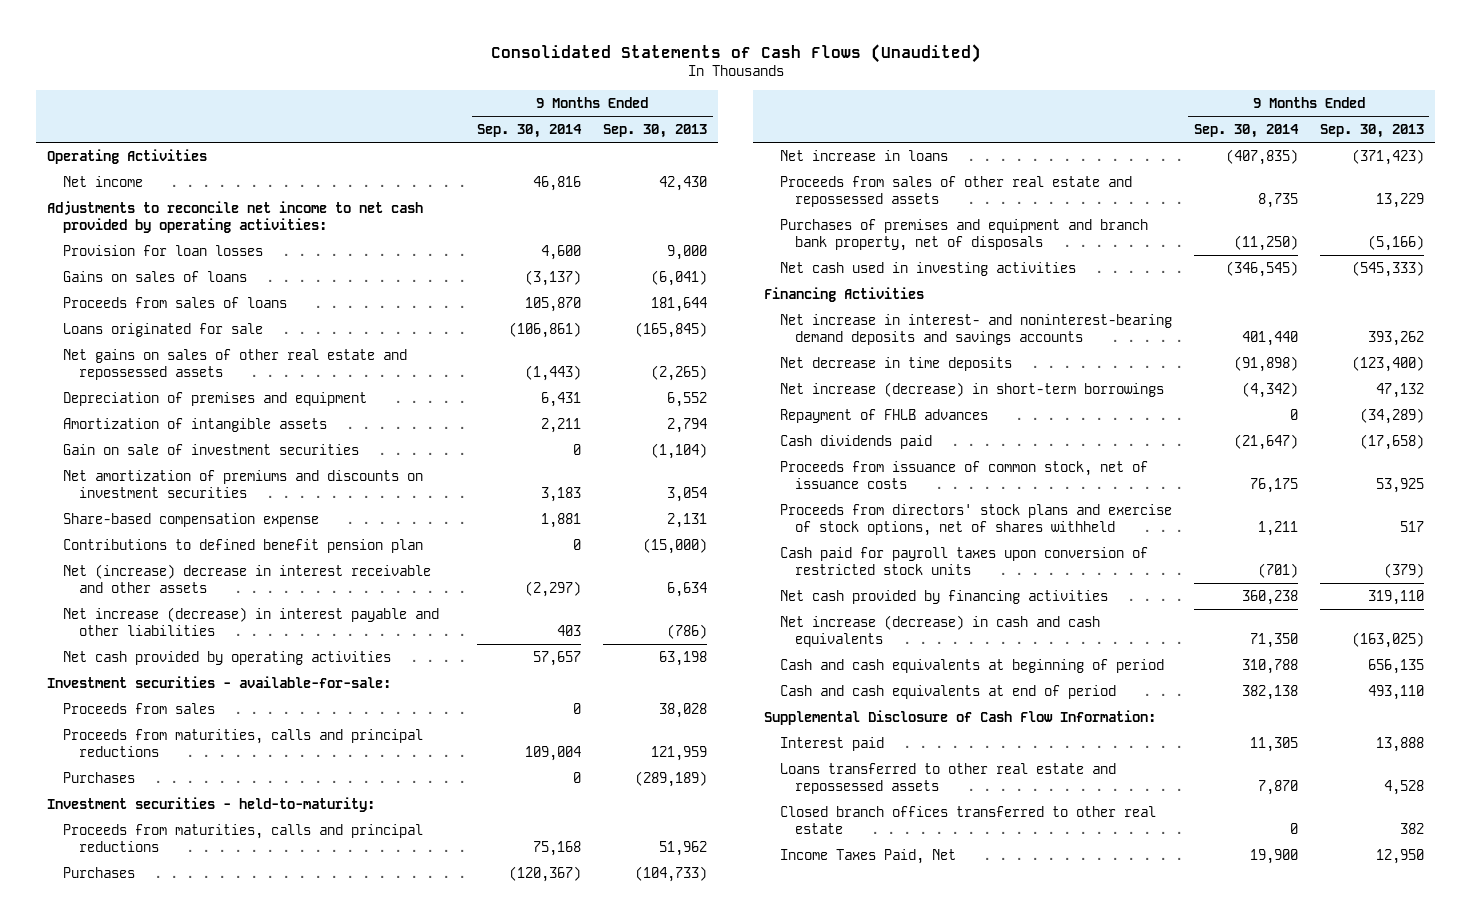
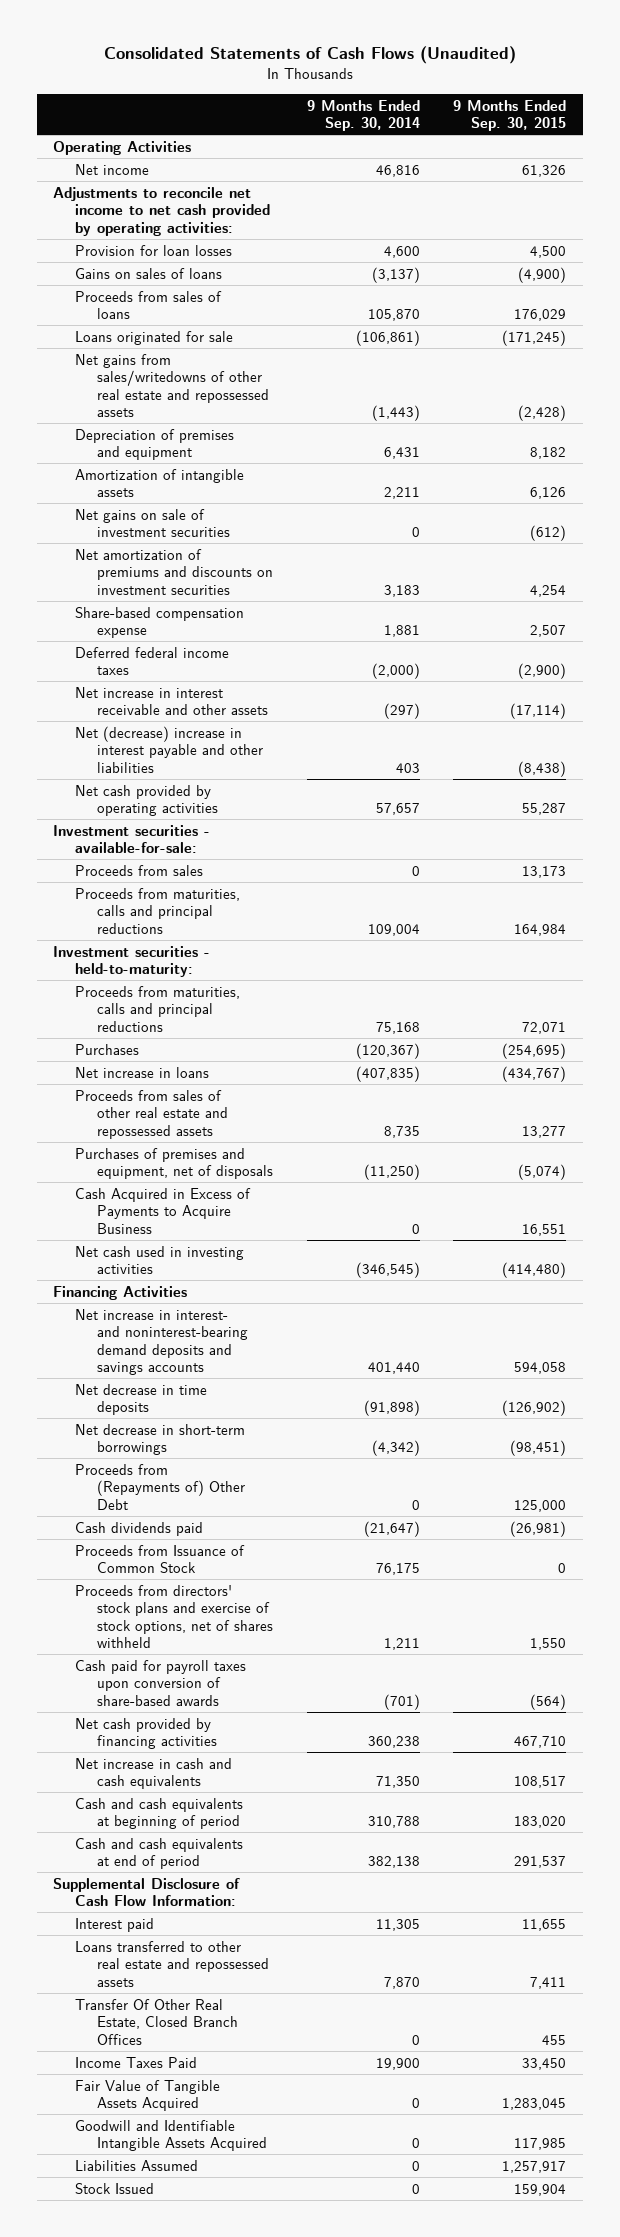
- | 9 Months Ended Sep. 30, 2014 | 9 Months Ended Sep. 30, 2013
+ | 9 Months Ended Sep. 30, 2014 | 9 Months Ended Sep. 30, 2015
- Net gains on sales of other real estate and repossessed assets | (1,443) | (2,265)
+ Net gains from sales/writedowns of other real estate and repossessed assets | (1,443) | (2,428)
- Gain on sale of investment securities | 0 | (1,104)
+ Net gains on sale of investment securities | 0 | (612)
- Contributions to defined benefit pension plan | 0 | (15,000)
- Net (increase) decrease in interest receivable and other assets | (2,297) | 6,634
- Net increase (decrease) in interest payable and other liabilities | 403 | (786)
+ Deferred federal income taxes | (2,000) | (2,900)
+ Net increase in interest receivable and other assets | (297) | (17,114)
+ Net (decrease) increase in interest payable and other liabilities | 403 | (8,438)
- Purchases | 0 | (289,189)
- Purchases of premises and equipment and branch bank property, net of disposals | (11,250) | (5,166)
+ Purchases of premises and equipment, net of disposals | (11,250) | (5,074)
+ Cash Acquired in Excess of Payments to Acquire Business | 0 | 16,551
- Net increase (decrease) in short-term borrowings | (4,342) | 47,132
- Repayment of FHLB advances | 0 | (34,289)
+ Net decrease in short-term borrowings | (4,342) | (98,451)
+ Proceeds from (Repayments of) Other Debt | 0 | 125,000
- Proceeds from issuance of common stock, net of issuance costs | 76,175 | 53,925
+ Proceeds from Issuance of Common Stock | 76,175 | 0
- Cash paid for payroll taxes upon conversion of restricted stock units | (701) | (379)
+ Cash paid for payroll taxes upon conversion of share-based awards | (701) | (564)
- Net increase (decrease) in cash and cash equivalents | 71,350 | (163,025)
+ Net increase in cash and cash equivalents | 71,350 | 108,517
- Closed branch offices transferred to other real estate | 0 | 382
- Income Taxes Paid, Net | 19,900 | 12,950
+ Transfer Of Other Real Estate, Closed Branch Offices | 0 | 455
+ Income Taxes Paid | 19,900 | 33,450
+ Fair Value of Tangible Assets Acquired | 0 | 1,283,045
+ Goodwill and Identifiable Intangible Assets Acquired | 0 | 117,985
+ Liabilities Assumed | 0 | 1,257,917
+ Stock Issued | 0 | 159,904

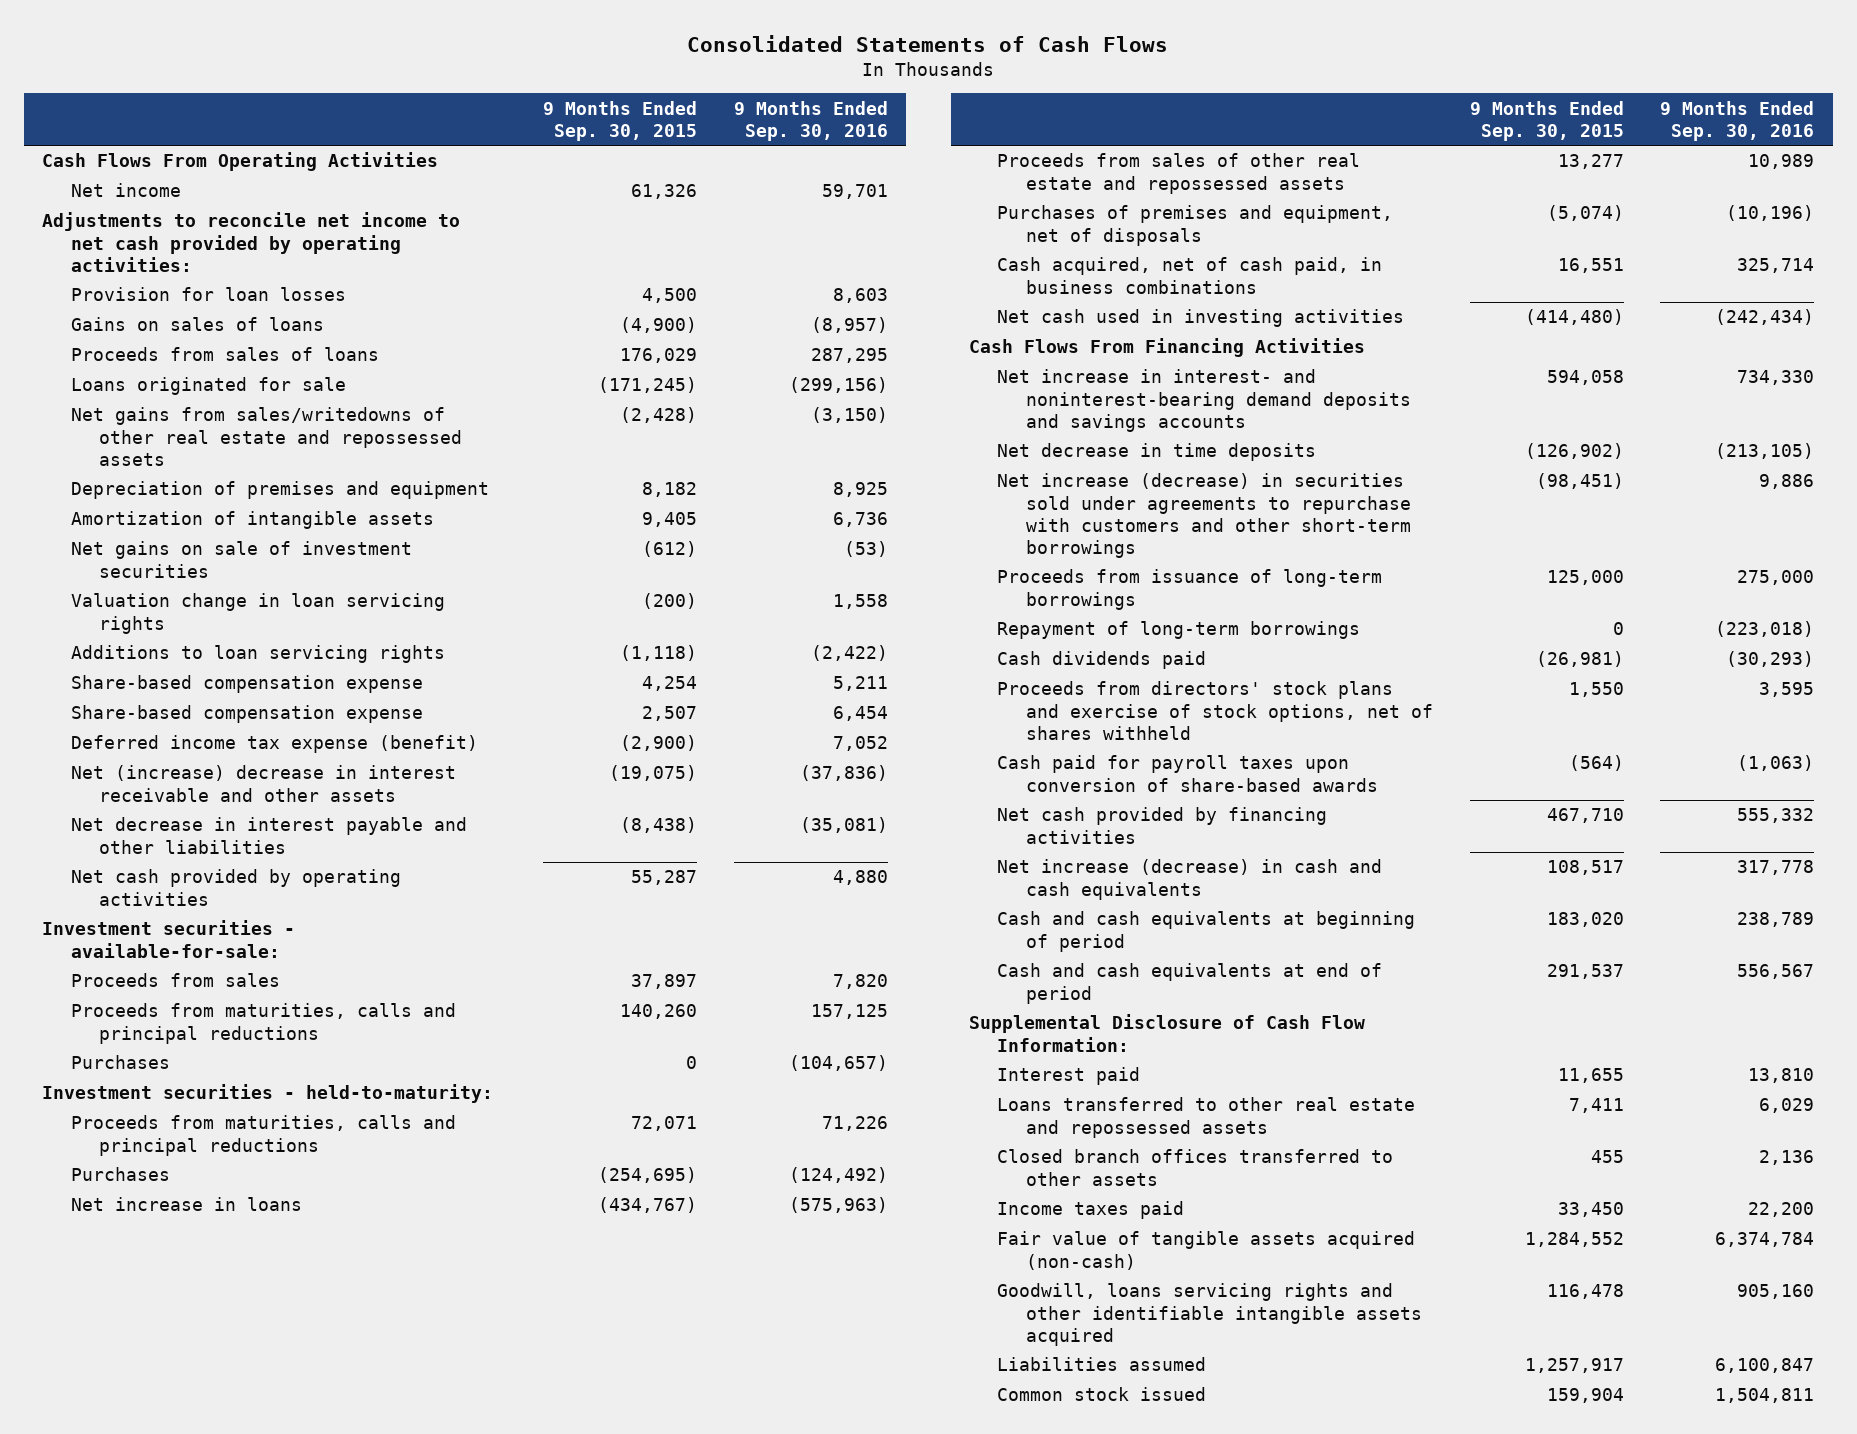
- Consolidated Statements of Cash Flows (Unaudited)
+ Consolidated Statements of Cash Flows
- | 9 Months Ended Sep. 30, 2014 | 9 Months Ended Sep. 30, 2015
+ | 9 Months Ended Sep. 30, 2015 | 9 Months Ended Sep. 30, 2016
- Operating Activities
+ Cash Flows From Operating Activities
- Amortization of intangible assets | 2,211 | 6,126
+ Amortization of intangible assets | 9,405 | 6,736
- Net amortization of premiums and discounts on investment securities | 3,183 | 4,254
+ Valuation change in loan servicing rights | (200) | 1,558
+ Additions to loan servicing rights | (1,118) | (2,422)
+ Share-based compensation expense | 4,254 | 5,211
- Deferred federal income taxes | (2,000) | (2,900)
- Net increase in interest receivable and other assets | (297) | (17,114)
- Net (decrease) increase in interest payable and other liabilities | 403 | (8,438)
+ Deferred income tax expense (benefit) | (2,900) | 7,052
+ Net (increase) decrease in interest receivable and other assets | (19,075) | (37,836)
+ Net decrease in interest payable and other liabilities | (8,438) | (35,081)
- Proceeds from sales | 0 | 13,173
- Proceeds from maturities, calls and principal reductions | 109,004 | 164,984
+ Proceeds from sales | 37,897 | 7,820
+ Proceeds from maturities, calls and principal reductions | 140,260 | 157,125
+ Purchases | 0 | (104,657)
- Cash Acquired in Excess of Payments to Acquire Business | 0 | 16,551
+ Cash acquired, net of cash paid, in business combinations | 16,551 | 325,714
- Financing Activities
+ Cash Flows From Financing Activities
- Net decrease in short-term borrowings | (4,342) | (98,451)
- Proceeds from (Repayments of) Other Debt | 0 | 125,000
+ Net increase (decrease) in securities sold under agreements to repurchase with customers and other short-term borrowings | (98,451) | 9,886
+ Proceeds from issuance of long-term borrowings | 125,000 | 275,000
+ Repayment of long-term borrowings | 0 | (223,018)
- Proceeds from Issuance of Common Stock | 76,175 | 0
- Net increase in cash and cash equivalents | 71,350 | 108,517
+ Net increase (decrease) in cash and cash equivalents | 108,517 | 317,778
- Transfer Of Other Real Estate, Closed Branch Offices | 0 | 455
- Income Taxes Paid | 19,900 | 33,450
- Fair Value of Tangible Assets Acquired | 0 | 1,283,045
- Goodwill and Identifiable Intangible Assets Acquired | 0 | 117,985
- Liabilities Assumed | 0 | 1,257,917
- Stock Issued | 0 | 159,904
+ Closed branch offices transferred to other assets | 455 | 2,136
+ Income taxes paid | 33,450 | 22,200
+ Fair value of tangible assets acquired (non-cash) | 1,284,552 | 6,374,784
+ Goodwill, loans servicing rights and other identifiable intangible assets acquired | 116,478 | 905,160
+ Liabilities assumed | 1,257,917 | 6,100,847
+ Common stock issued | 159,904 | 1,504,811

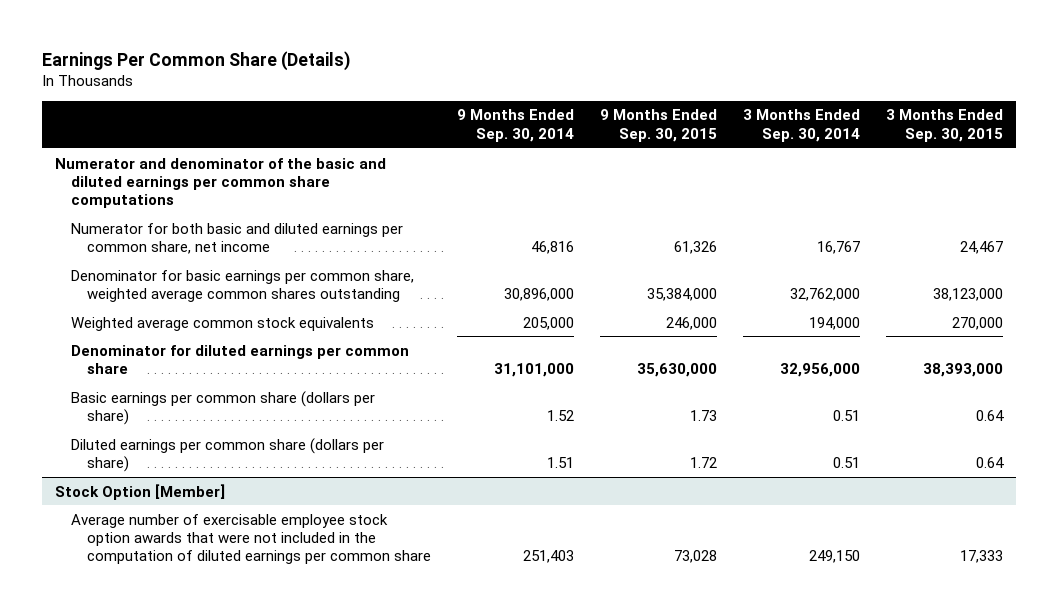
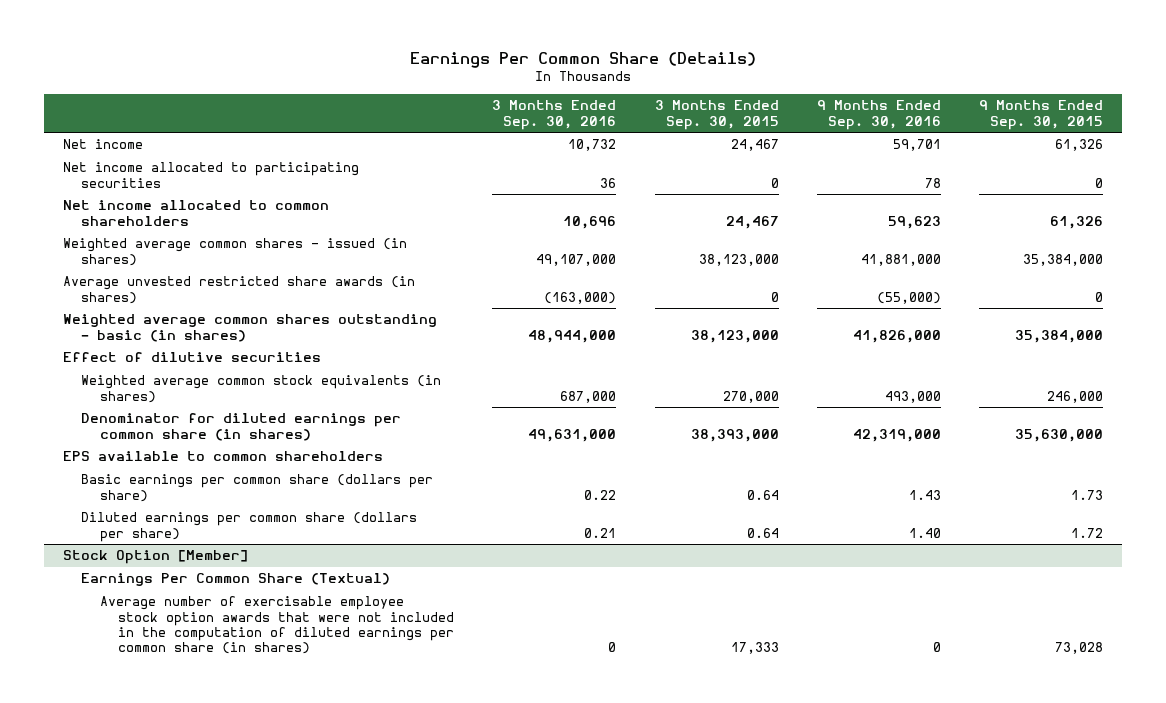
- | 9 Months Ended Sep. 30, 2014 | 9 Months Ended Sep. 30, 2015 | 3 Months Ended Sep. 30, 2014 | 3 Months Ended Sep. 30, 2015
+ | 3 Months Ended Sep. 30, 2016 | 3 Months Ended Sep. 30, 2015 | 9 Months Ended Sep. 30, 2016 | 9 Months Ended Sep. 30, 2015
- Numerator and denominator of the basic and diluted earnings per common share computations
- Numerator for both basic and diluted earnings per common share, net income | 46,816 | 61,326 | 16,767 | 24,467
- Denominator for basic earnings per common share, weighted average common shares outstanding | 30,896,000 | 35,384,000 | 32,762,000 | 38,123,000
- Weighted average common stock equivalents | 205,000 | 246,000 | 194,000 | 270,000
- Denominator for diluted earnings per common share | 31,101,000 | 35,630,000 | 32,956,000 | 38,393,000
+ Net income | 10,732 | 24,467 | 59,701 | 61,326
+ Net income allocated to participating securities | 36 | 0 | 78 | 0
+ Net income allocated to common shareholders | 10,696 | 24,467 | 59,623 | 61,326
+ Weighted average common shares - issued (in shares) | 49,107,000 | 38,123,000 | 41,881,000 | 35,384,000
+ Average unvested restricted share awards (in shares) | (163,000) | 0 | (55,000) | 0
+ Weighted average common shares outstanding - basic (in shares) | 48,944,000 | 38,123,000 | 41,826,000 | 35,384,000
+ Effect of dilutive securities
+ Weighted average common stock equivalents (in shares) | 687,000 | 270,000 | 493,000 | 246,000
+ Denominator for diluted earnings per common share (in shares) | 49,631,000 | 38,393,000 | 42,319,000 | 35,630,000
+ EPS available to common shareholders
@ Stock Option [Member]
- Average number of exercisable employee stock option awards that were not included in the computation of diluted earnings per common share | 251,403 | 73,028 | 249,150 | 17,333
+ Earnings Per Common Share (Textual)
+ Average number of exercisable employee stock option awards that were not included in the computation of diluted earnings per common share (in shares) | 0 | 17,333 | 0 | 73,028

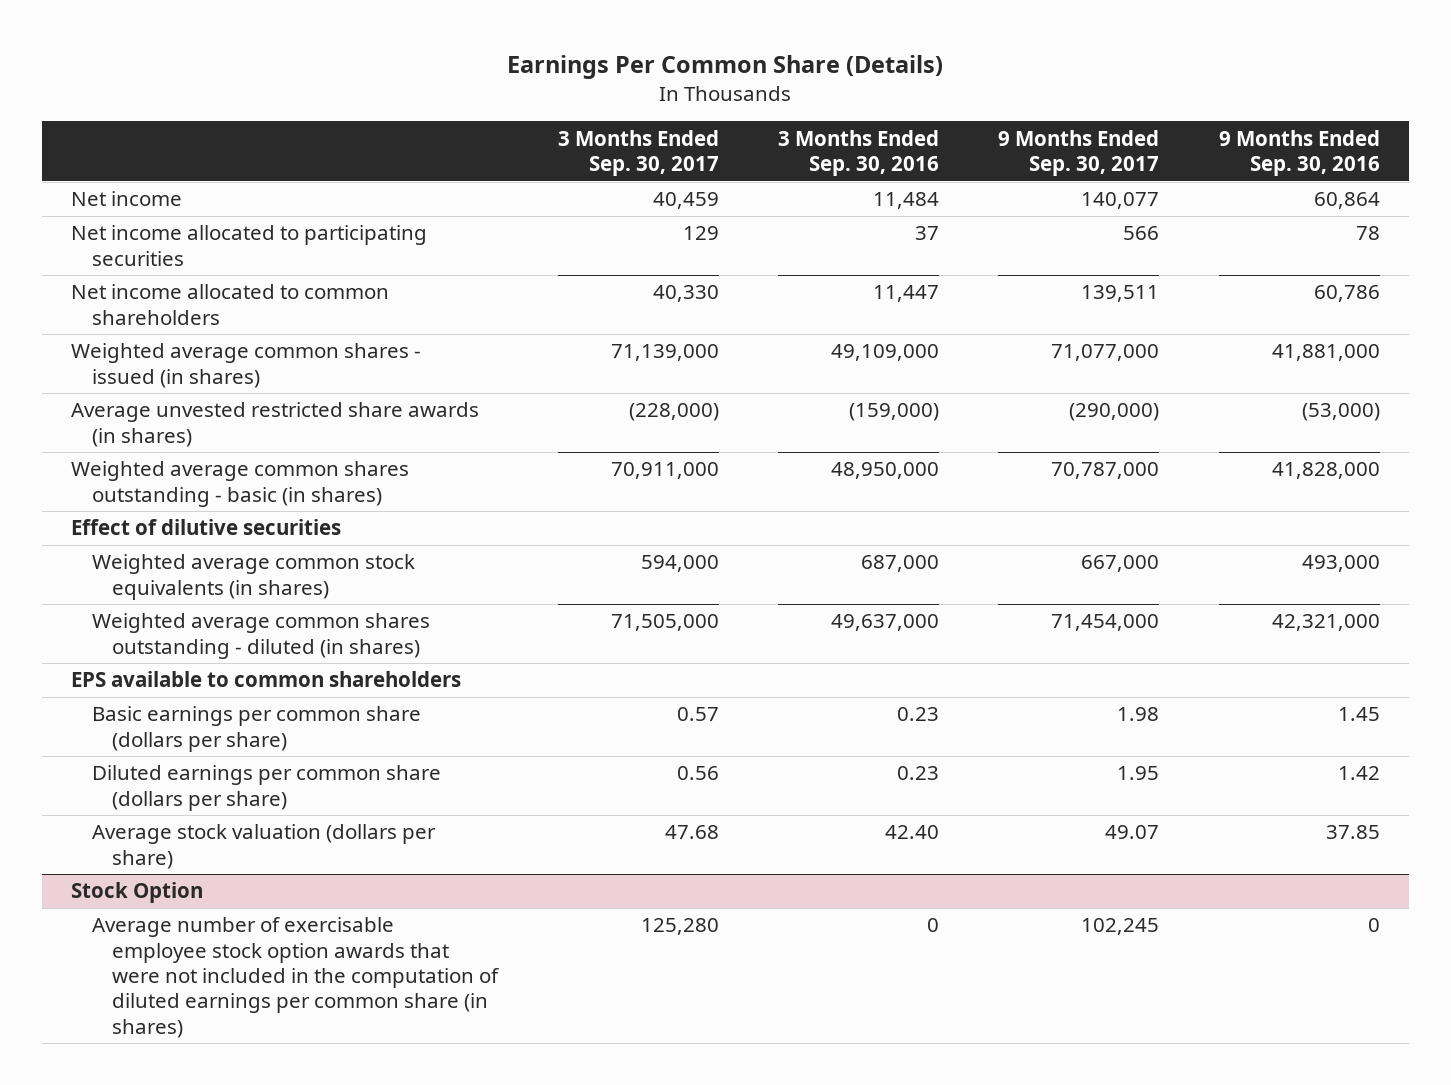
- | 3 Months Ended Sep. 30, 2016 | 3 Months Ended Sep. 30, 2015 | 9 Months Ended Sep. 30, 2016 | 9 Months Ended Sep. 30, 2015
+ | 3 Months Ended Sep. 30, 2017 | 3 Months Ended Sep. 30, 2016 | 9 Months Ended Sep. 30, 2017 | 9 Months Ended Sep. 30, 2016
- Net income | 10,732 | 24,467 | 59,701 | 61,326
- Net income allocated to participating securities | 36 | 0 | 78 | 0
- Net income allocated to common shareholders | 10,696 | 24,467 | 59,623 | 61,326
- Weighted average common shares - issued (in shares) | 49,107,000 | 38,123,000 | 41,881,000 | 35,384,000
- Average unvested restricted share awards (in shares) | (163,000) | 0 | (55,000) | 0
- Weighted average common shares outstanding - basic (in shares) | 48,944,000 | 38,123,000 | 41,826,000 | 35,384,000
+ Net income | 40,459 | 11,484 | 140,077 | 60,864
+ Net income allocated to participating securities | 129 | 37 | 566 | 78
+ Net income allocated to common shareholders | 40,330 | 11,447 | 139,511 | 60,786
+ Weighted average common shares - issued (in shares) | 71,139,000 | 49,109,000 | 71,077,000 | 41,881,000
+ Average unvested restricted share awards (in shares) | (228,000) | (159,000) | (290,000) | (53,000)
+ Weighted average common shares outstanding - basic (in shares) | 70,911,000 | 48,950,000 | 70,787,000 | 41,828,000
- Denominator for diluted earnings per common share (in shares) | 49,631,000 | 38,393,000 | 42,319,000 | 35,630,000
+ Weighted average common shares outstanding - diluted (in shares) | 71,505,000 | 49,637,000 | 71,454,000 | 42,321,000
- Basic earnings per common share (dollars per share) | 0.22 | 0.64 | 1.43 | 1.73
- Diluted earnings per common share (dollars per share) | 0.21 | 0.64 | 1.40 | 1.72
- Stock Option [Member]
- Earnings Per Common Share (Textual)
+ Basic earnings per common share (dollars per share) | 0.57 | 0.23 | 1.98 | 1.45
+ Diluted earnings per common share (dollars per share) | 0.56 | 0.23 | 1.95 | 1.42
+ Average stock valuation (dollars per share) | 47.68 | 42.40 | 49.07 | 37.85
+ Stock Option

